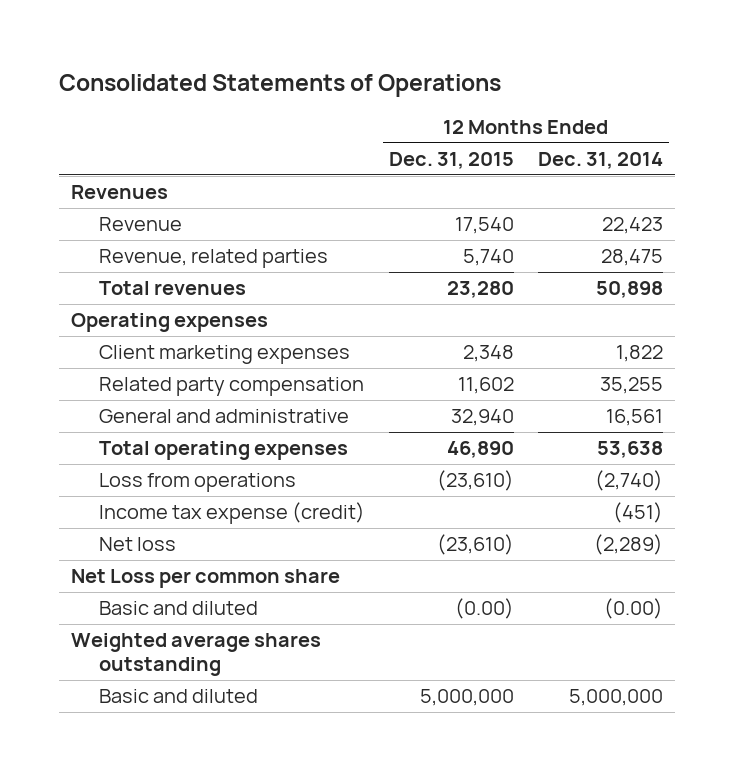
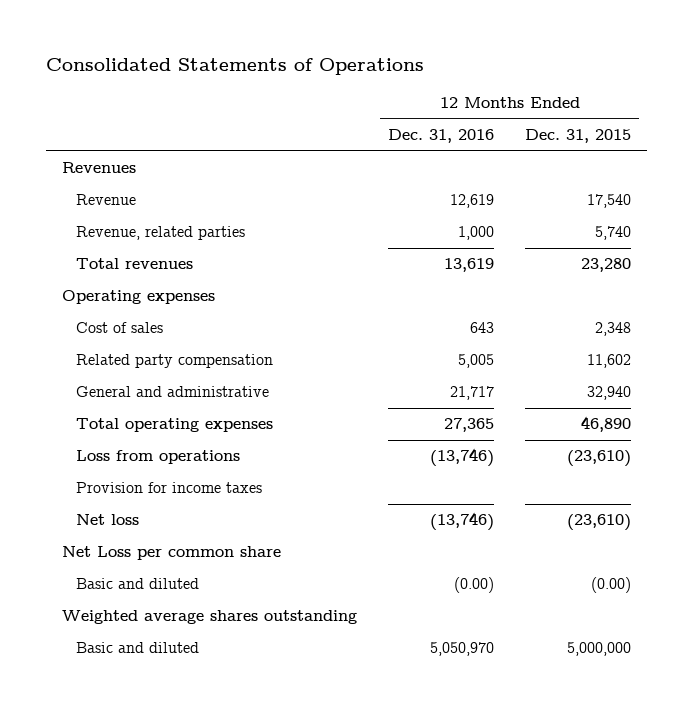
- | 12 Months Ended Dec. 31, 2015 | 12 Months Ended Dec. 31, 2014
+ | 12 Months Ended Dec. 31, 2016 | 12 Months Ended Dec. 31, 2015
- Client marketing expenses | 2,348 | 1,822
+ Cost of sales | 643 | 2,348
- Income tax expense (credit) | | (451)
+ Provision for income taxes

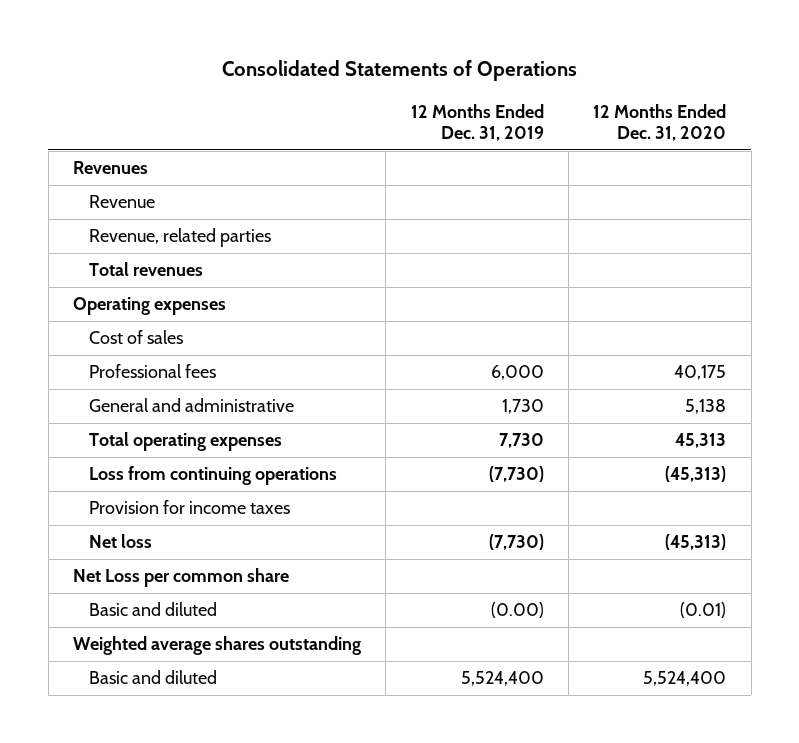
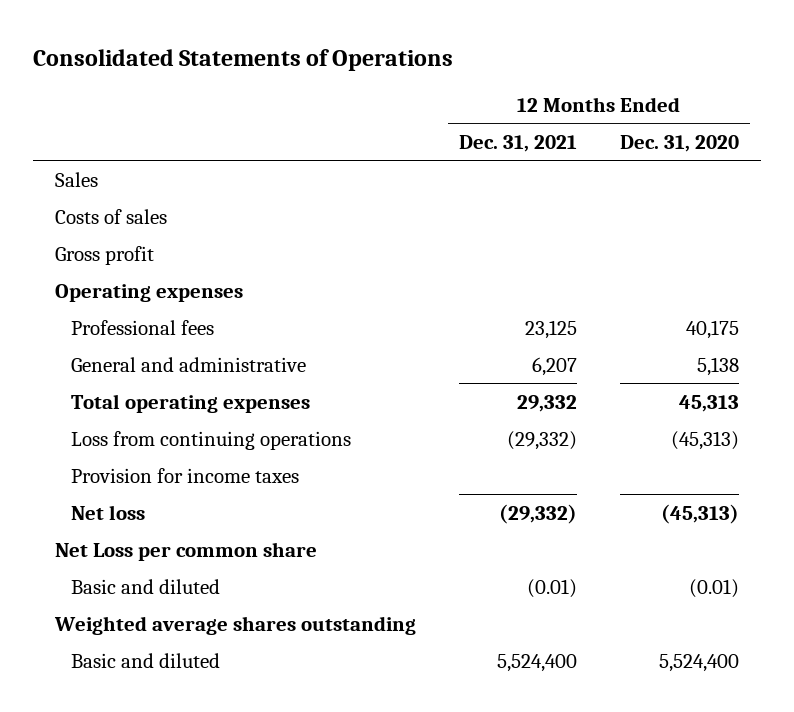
- | 12 Months Ended Dec. 31, 2019 | 12 Months Ended Dec. 31, 2020
+ | 12 Months Ended Dec. 31, 2021 | 12 Months Ended Dec. 31, 2020
- Revenues
- Revenue
- Revenue, related parties
- Total revenues
+ Sales
+ Costs of sales
+ Gross profit
- Cost of sales

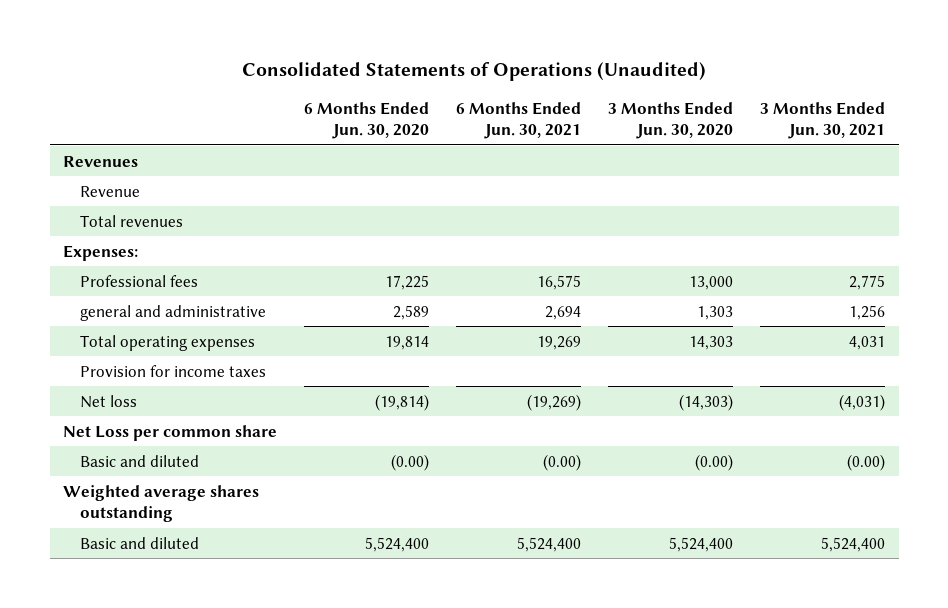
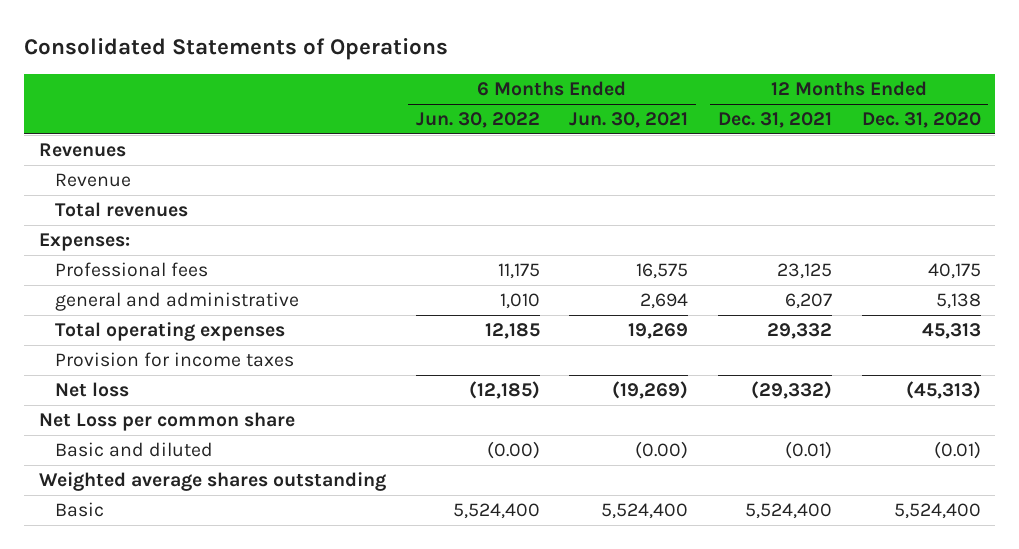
- Consolidated Statements of Operations (Unaudited)
+ Consolidated Statements of Operations
- | 6 Months Ended Jun. 30, 2020 | 6 Months Ended Jun. 30, 2021 | 3 Months Ended Jun. 30, 2020 | 3 Months Ended Jun. 30, 2021
+ | 6 Months Ended Jun. 30, 2022 | 6 Months Ended Jun. 30, 2021 | 12 Months Ended Dec. 31, 2021 | 12 Months Ended Dec. 31, 2020
- Basic and diluted | 5,524,400 | 5,524,400 | 5,524,400 | 5,524,400
+ Basic | 5,524,400 | 5,524,400 | 5,524,400 | 5,524,400

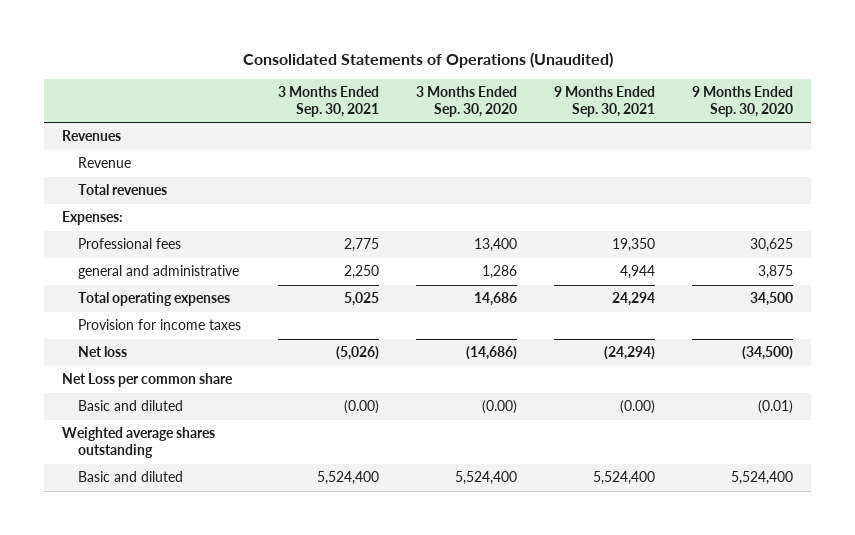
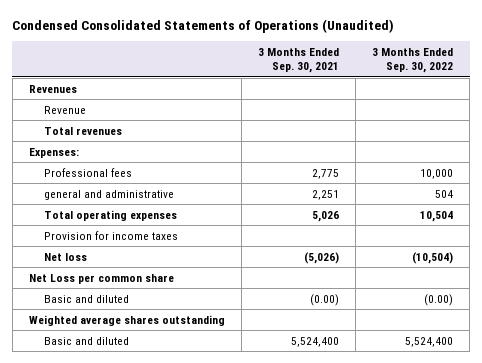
- Consolidated Statements of Operations (Unaudited)
+ Condensed Consolidated Statements of Operations (Unaudited)
- | 3 Months Ended Sep. 30, 2021 | 3 Months Ended Sep. 30, 2020 | 9 Months Ended Sep. 30, 2021 | 9 Months Ended Sep. 30, 2020
+ | 3 Months Ended Sep. 30, 2021 | 3 Months Ended Sep. 30, 2022
- general and administrative | 2,250 | 1,286 | 4,944 | 3,875
- Total operating expenses | 5,025 | 14,686 | 24,294 | 34,500
+ general and administrative | 2,251 | 504
+ Total operating expenses | 5,026 | 10,504

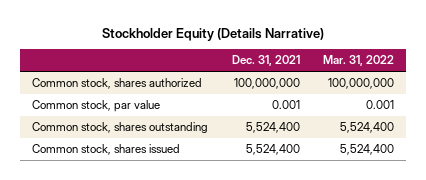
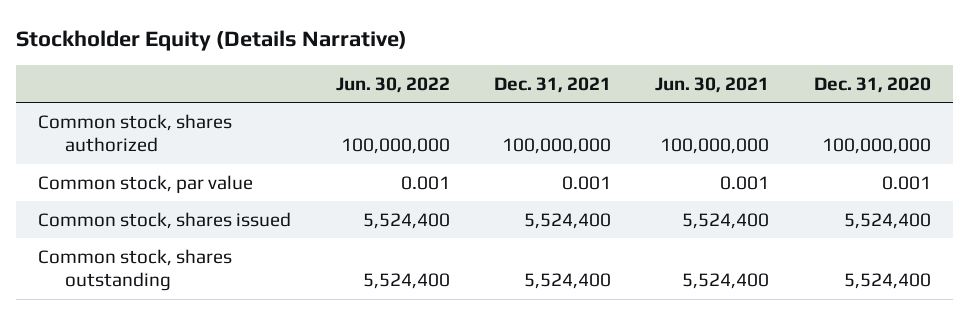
- | Dec. 31, 2021 | Mar. 31, 2022
+ | Jun. 30, 2022 | Dec. 31, 2021 | Jun. 30, 2021 | Dec. 31, 2020
moved down: Common stock, shares outstanding | 5,524,400 | 5,524,400 | 5,524,400 | 5,524,400

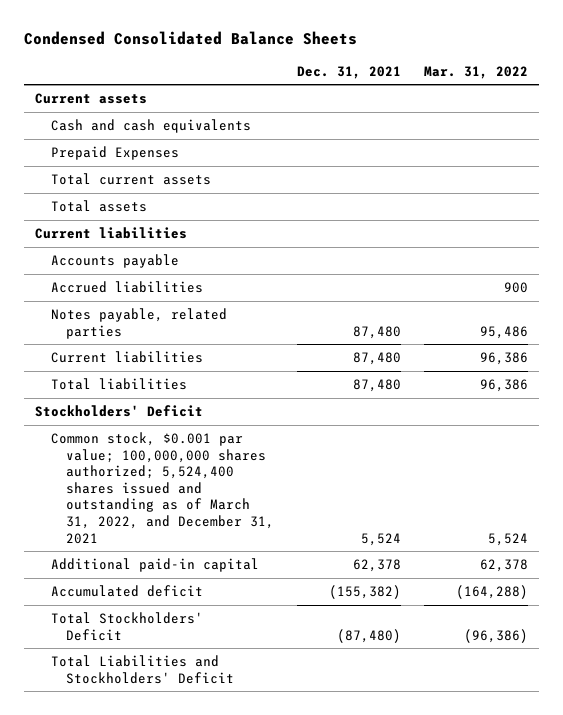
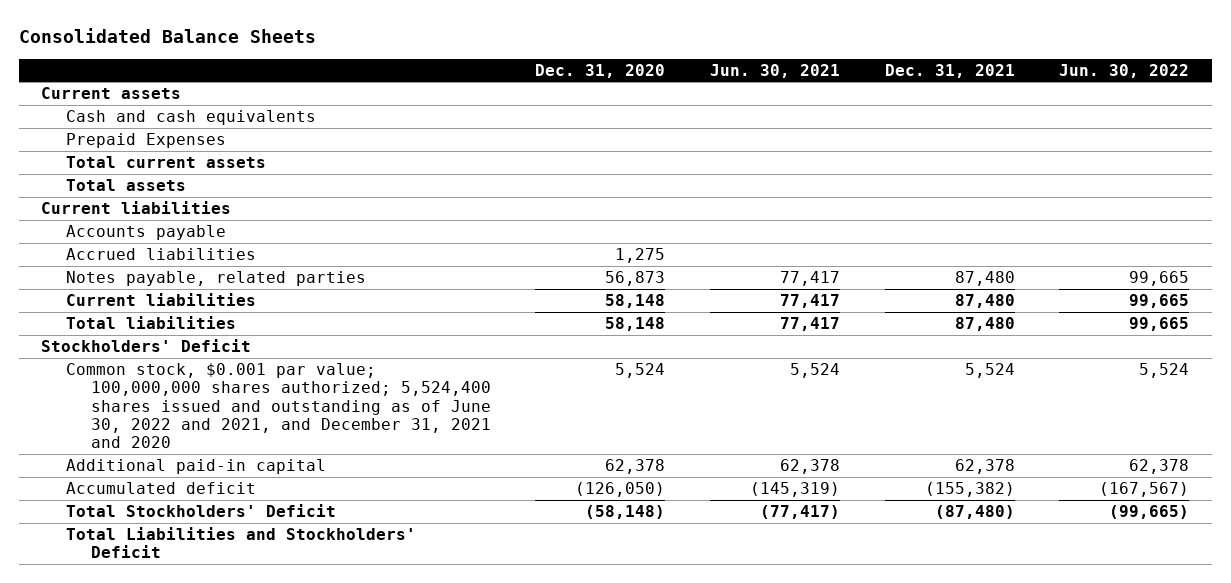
- Condensed Consolidated Balance Sheets
+ Consolidated Balance Sheets
- | Dec. 31, 2021 | Mar. 31, 2022
+ | Dec. 31, 2020 | Jun. 30, 2021 | Dec. 31, 2021 | Jun. 30, 2022
- Common stock, $0.001 par value; 100,000,000 shares authorized; 5,524,400 shares issued and outstanding as of March 31, 2022, and December 31, 2021 | 5,524 | 5,524
+ Common stock, $0.001 par value; 100,000,000 shares authorized; 5,524,400 shares issued and outstanding as of June 30, 2022 and 2021, and December 31, 2021 and 2020 | 5,524 | 5,524 | 5,524 | 5,524

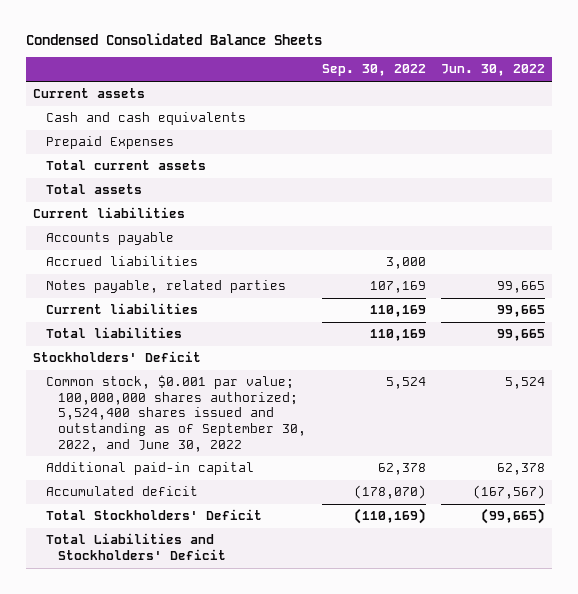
- Consolidated Balance Sheets
+ Condensed Consolidated Balance Sheets
- | Dec. 31, 2020 | Jun. 30, 2021 | Dec. 31, 2021 | Jun. 30, 2022
+ | Sep. 30, 2022 | Jun. 30, 2022
- Common stock, $0.001 par value; 100,000,000 shares authorized; 5,524,400 shares issued and outstanding as of June 30, 2022 and 2021, and December 31, 2021 and 2020 | 5,524 | 5,524 | 5,524 | 5,524
+ Common stock, $0.001 par value; 100,000,000 shares authorized; 5,524,400 shares issued and outstanding as of September 30, 2022, and June 30, 2022 | 5,524 | 5,524

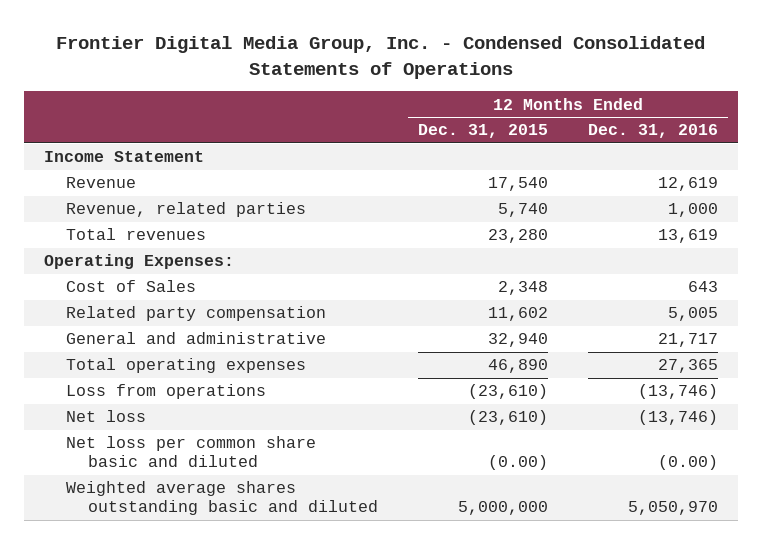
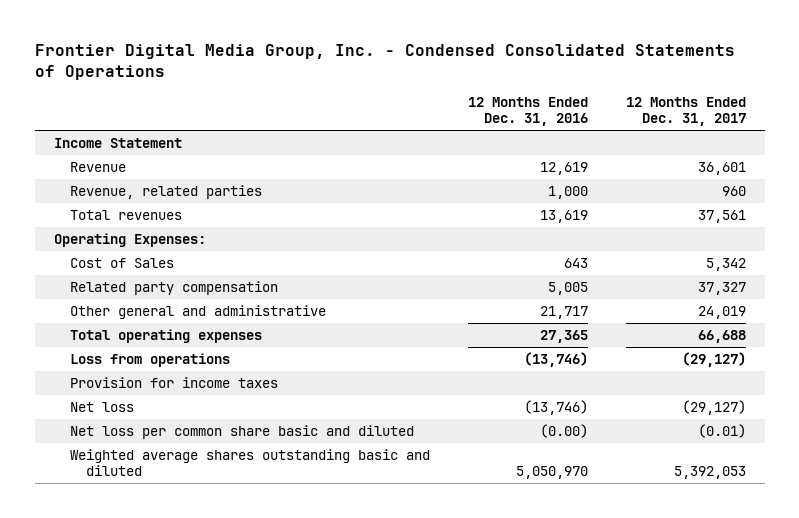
- | 12 Months Ended Dec. 31, 2015 | 12 Months Ended Dec. 31, 2016
+ | 12 Months Ended Dec. 31, 2016 | 12 Months Ended Dec. 31, 2017
- General and administrative | 32,940 | 21,717
+ Other general and administrative | 21,717 | 24,019
+ Provision for income taxes

